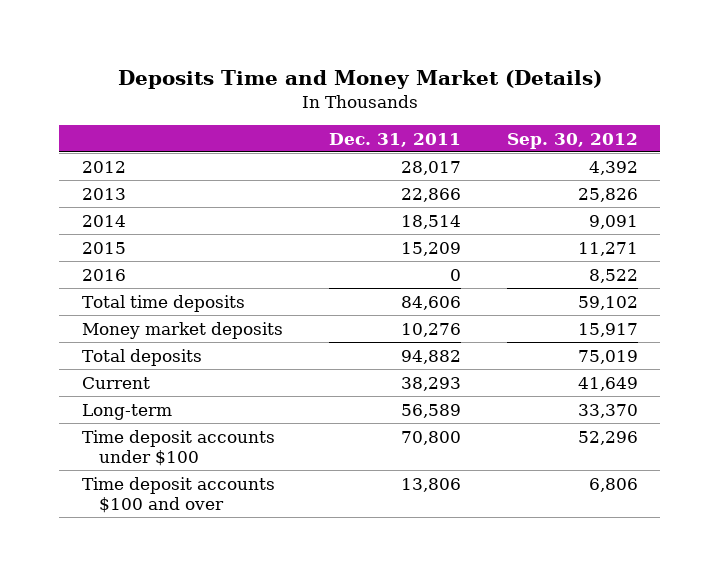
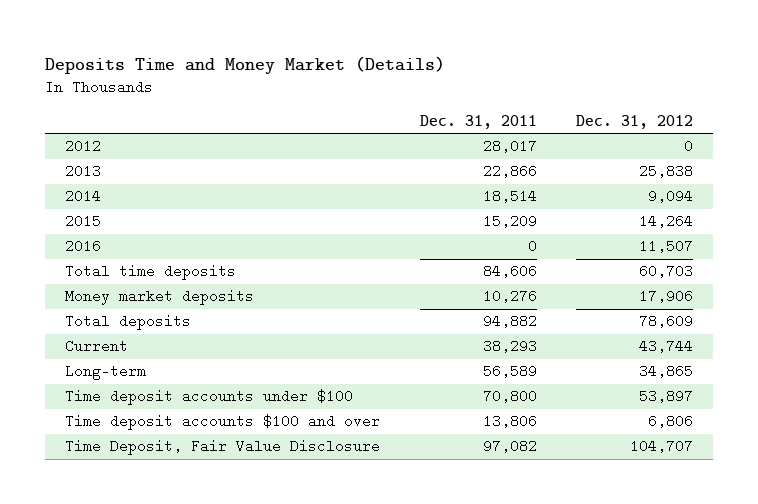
- | Dec. 31, 2011 | Sep. 30, 2012
+ | Dec. 31, 2011 | Dec. 31, 2012
+ Time Deposit, Fair Value Disclosure | 97,082 | 104,707

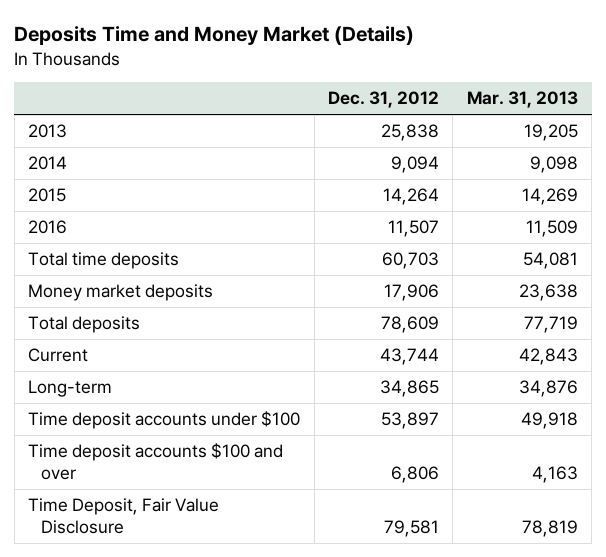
- | Dec. 31, 2011 | Dec. 31, 2012
+ | Dec. 31, 2012 | Mar. 31, 2013
- 2012 | 28,017 | 0
- Time Deposit, Fair Value Disclosure | 97,082 | 104,707
+ Time Deposit, Fair Value Disclosure | 79,581 | 78,819

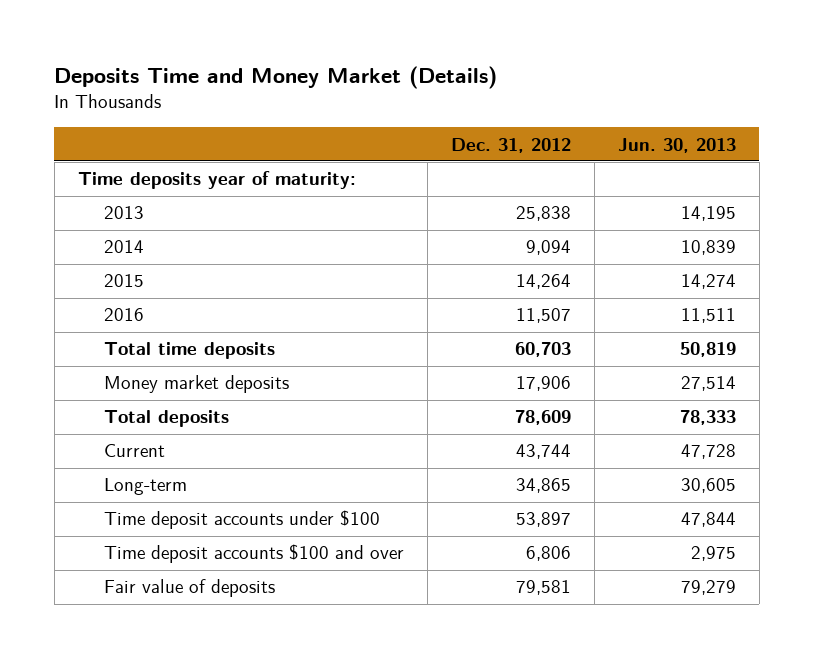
- | Dec. 31, 2012 | Mar. 31, 2013
+ | Dec. 31, 2012 | Jun. 30, 2013
+ Time deposits year of maturity:
- Time Deposit, Fair Value Disclosure | 79,581 | 78,819
+ Fair value of deposits | 79,581 | 79,279

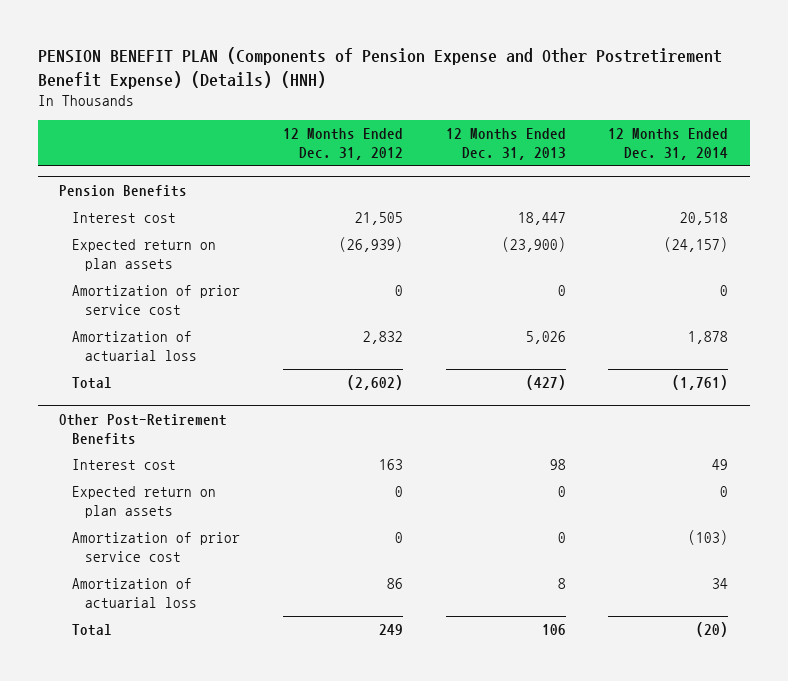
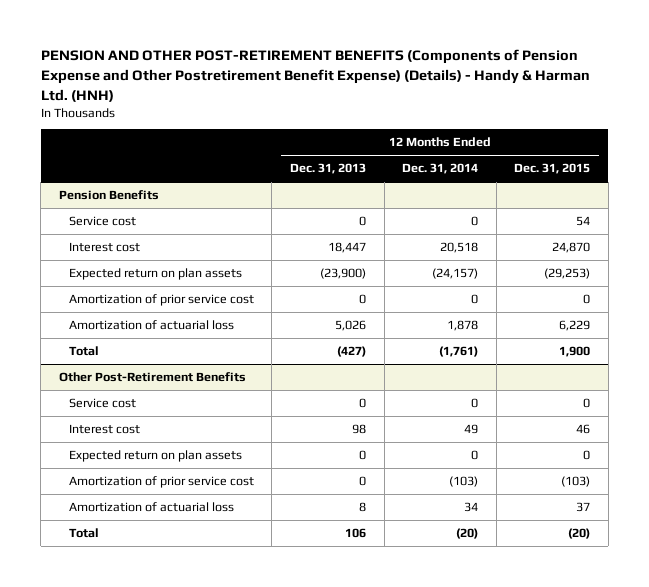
- PENSION BENEFIT PLAN (Components of Pension Expense and Other Postretirement Benefit Expense) (Details) (HNH)
+ PENSION AND OTHER POST-RETIREMENT BENEFITS (Components of Pension Expense and Other Postretirement Benefit Expense) (Details) - Handy & Harman Ltd. (HNH)
- | 12 Months Ended Dec. 31, 2012 | 12 Months Ended Dec. 31, 2013 | 12 Months Ended Dec. 31, 2014
+ | 12 Months Ended Dec. 31, 2013 | 12 Months Ended Dec. 31, 2014 | 12 Months Ended Dec. 31, 2015
@ Pension Benefits
+ Service cost | 0 | 0 | 54
@ Other Post-Retirement Benefits
+ Service cost | 0 | 0 | 0

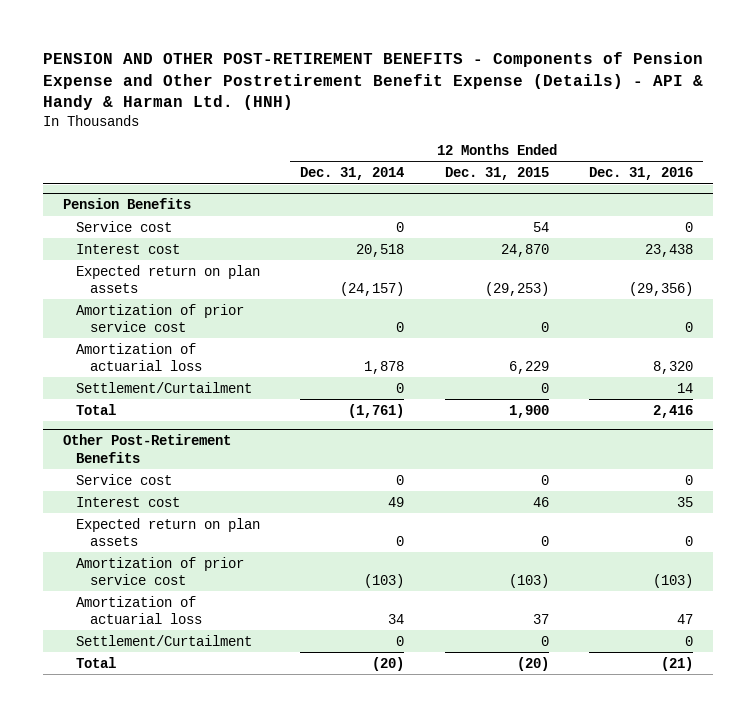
- PENSION AND OTHER POST-RETIREMENT BENEFITS (Components of Pension Expense and Other Postretirement Benefit Expense) (Details) - Handy & Harman Ltd. (HNH)
+ PENSION AND OTHER POST-RETIREMENT BENEFITS - Components of Pension Expense and Other Postretirement Benefit Expense (Details) - API & Handy & Harman Ltd. (HNH)
- | 12 Months Ended Dec. 31, 2013 | 12 Months Ended Dec. 31, 2014 | 12 Months Ended Dec. 31, 2015
+ | 12 Months Ended Dec. 31, 2014 | 12 Months Ended Dec. 31, 2015 | 12 Months Ended Dec. 31, 2016
@ Pension Benefits
+ Settlement/Curtailment | 0 | 0 | 14
@ Other Post-Retirement Benefits
+ Settlement/Curtailment | 0 | 0 | 0

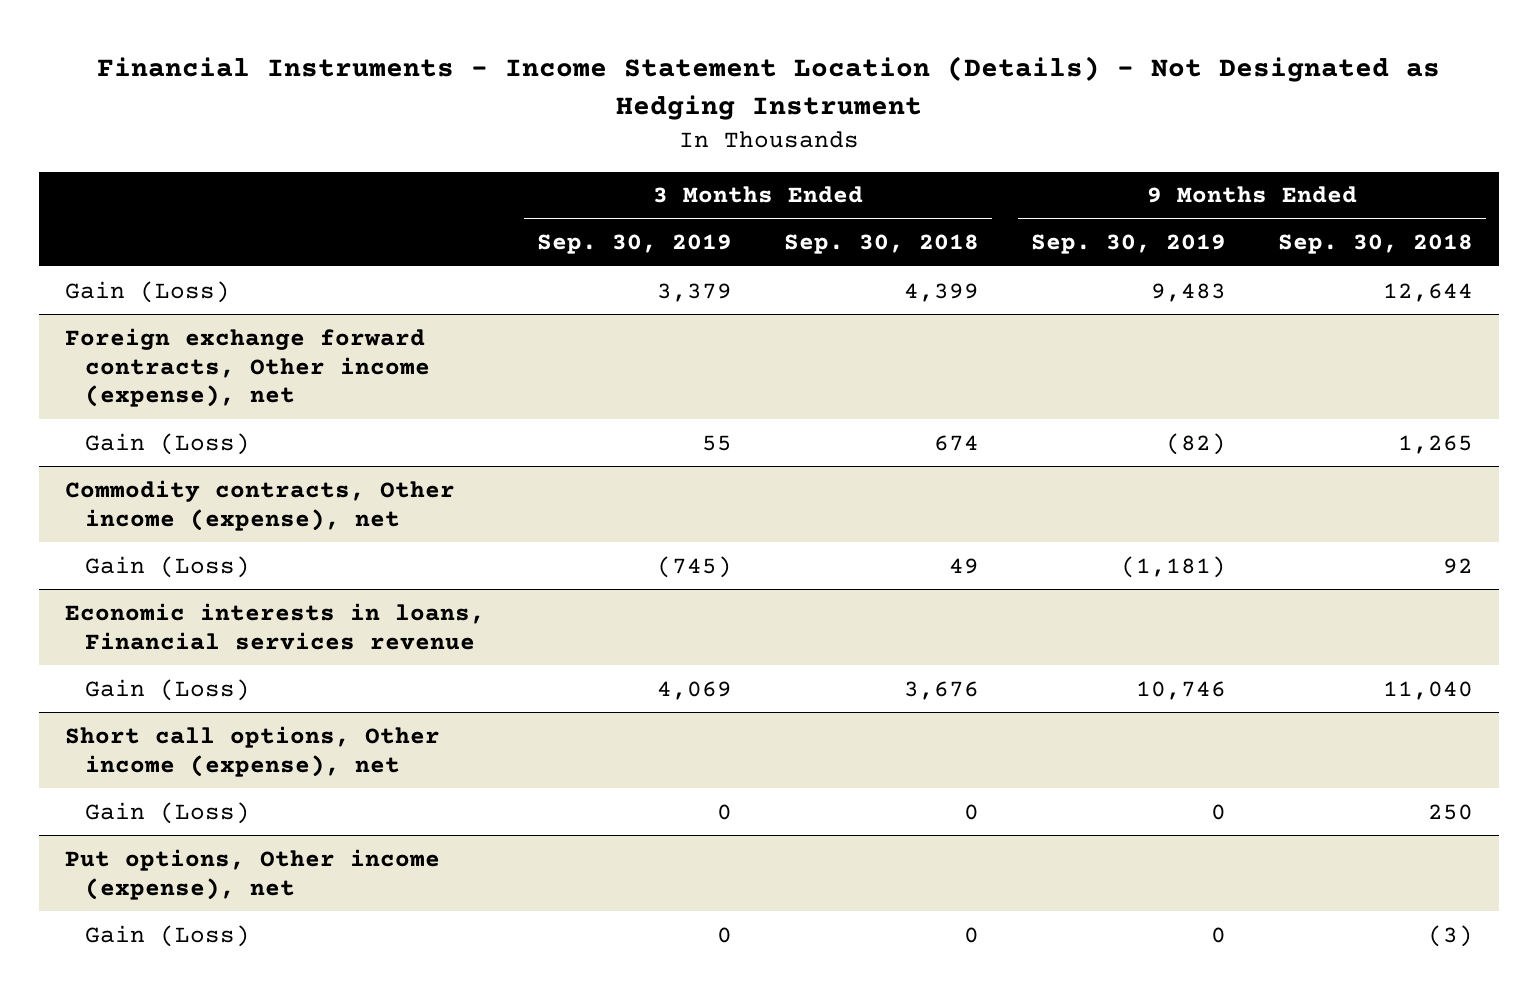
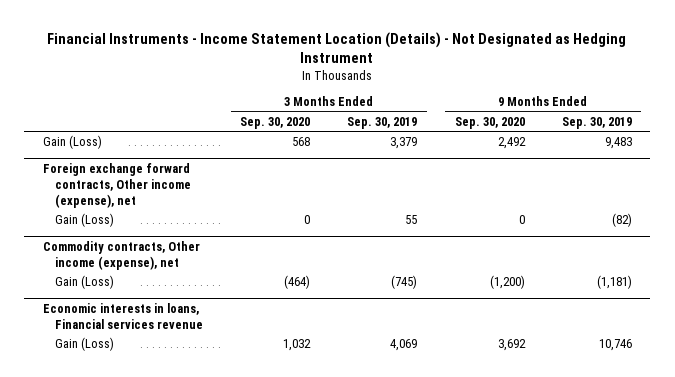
- | 3 Months Ended Sep. 30, 2019 | 3 Months Ended Sep. 30, 2018 | 9 Months Ended Sep. 30, 2019 | 9 Months Ended Sep. 30, 2018
+ | 3 Months Ended Sep. 30, 2020 | 3 Months Ended Sep. 30, 2019 | 9 Months Ended Sep. 30, 2020 | 9 Months Ended Sep. 30, 2019
- Short call options, Other income (expense), net
- Gain (Loss) | 0 | 0 | 0 | 250
- Put options, Other income (expense), net
- Gain (Loss) | 0 | 0 | 0 | (3)

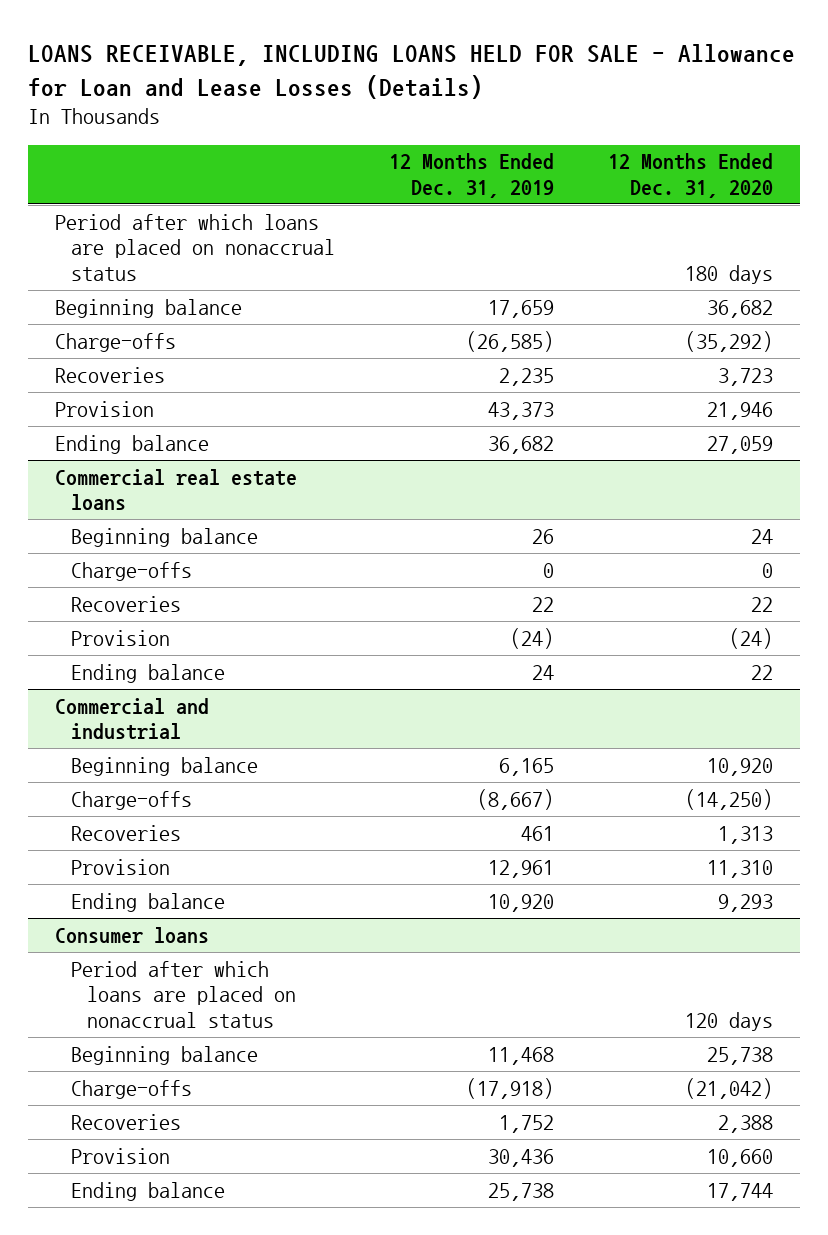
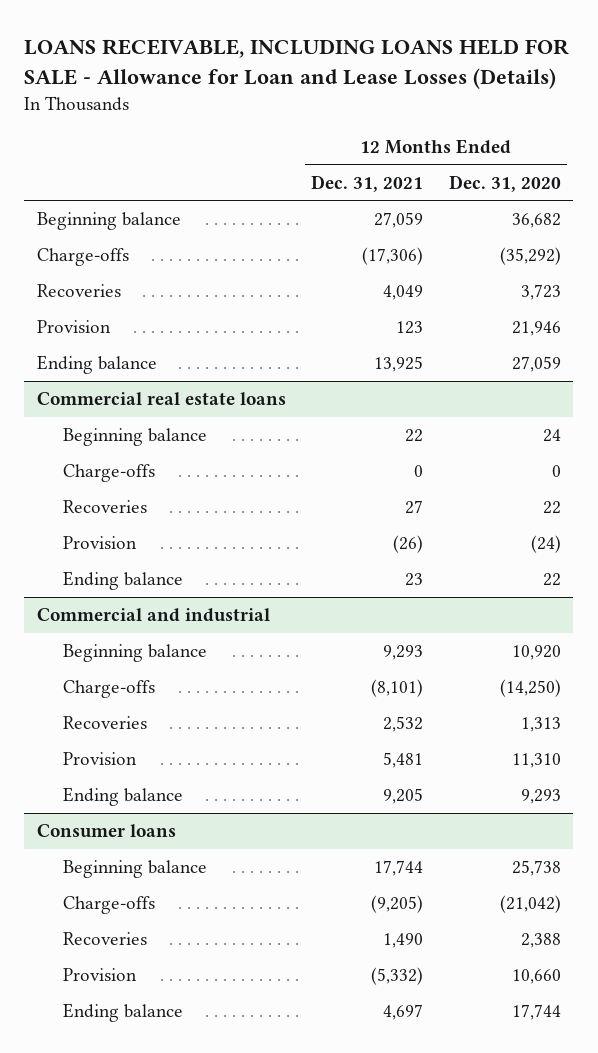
- | 12 Months Ended Dec. 31, 2019 | 12 Months Ended Dec. 31, 2020
+ | 12 Months Ended Dec. 31, 2021 | 12 Months Ended Dec. 31, 2020
- Period after which loans are placed on nonaccrual status | | 180 days
@ Consumer loans
- Period after which loans are placed on nonaccrual status | | 120 days

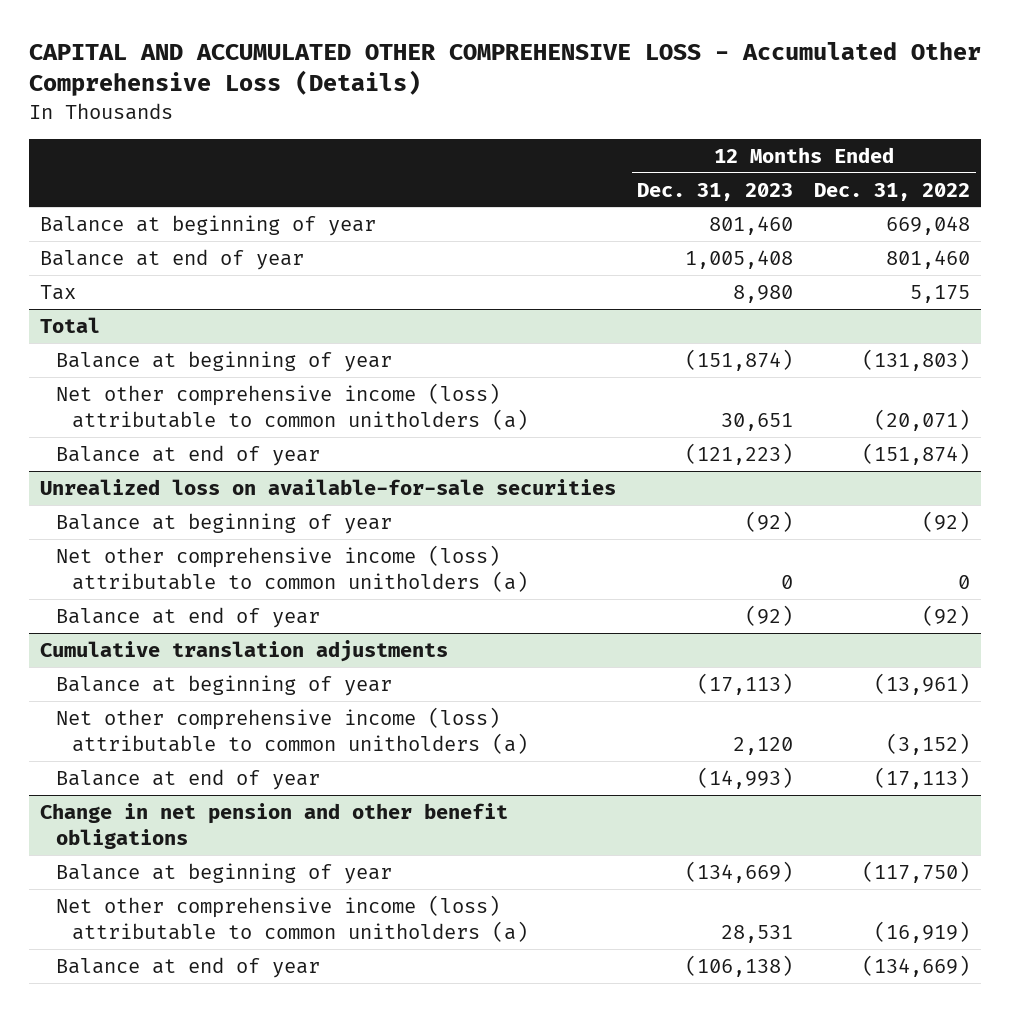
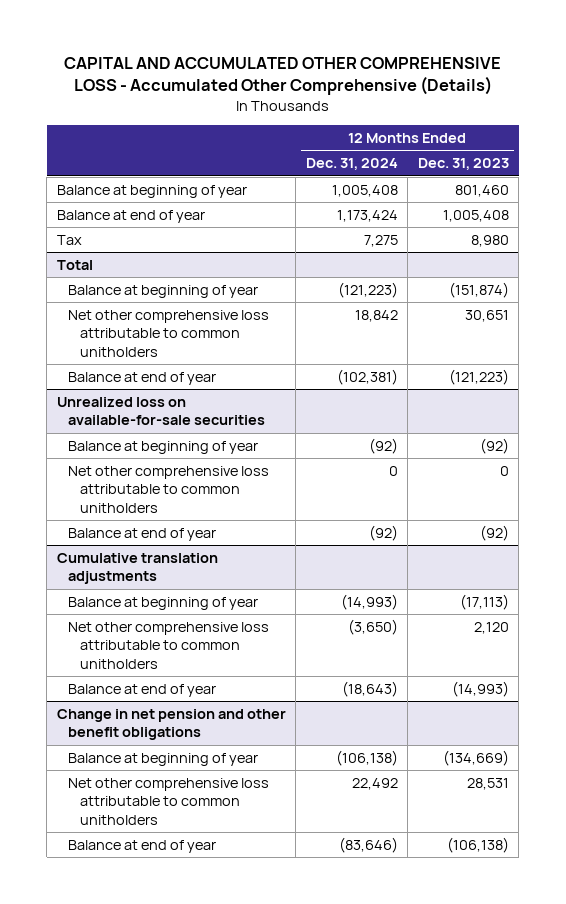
- CAPITAL AND ACCUMULATED OTHER COMPREHENSIVE LOSS - Accumulated Other Comprehensive Loss (Details)
+ CAPITAL AND ACCUMULATED OTHER COMPREHENSIVE LOSS - Accumulated Other Comprehensive (Details)
- | 12 Months Ended Dec. 31, 2023 | 12 Months Ended Dec. 31, 2022
+ | 12 Months Ended Dec. 31, 2024 | 12 Months Ended Dec. 31, 2023
@ Total
- Net other comprehensive income (loss) attributable to common unitholders (a) | 30,651 | (20,071)
+ Net other comprehensive loss attributable to common unitholders | 18,842 | 30,651
@ Unrealized loss on available-for-sale securities
- Net other comprehensive income (loss) attributable to common unitholders (a) | 0 | 0
+ Net other comprehensive loss attributable to common unitholders | 0 | 0
@ Cumulative translation adjustments
- Net other comprehensive income (loss) attributable to common unitholders (a) | 2,120 | (3,152)
+ Net other comprehensive loss attributable to common unitholders | (3,650) | 2,120
@ Change in net pension and other benefit obligations
- Net other comprehensive income (loss) attributable to common unitholders (a) | 28,531 | (16,919)
+ Net other comprehensive loss attributable to common unitholders | 22,492 | 28,531

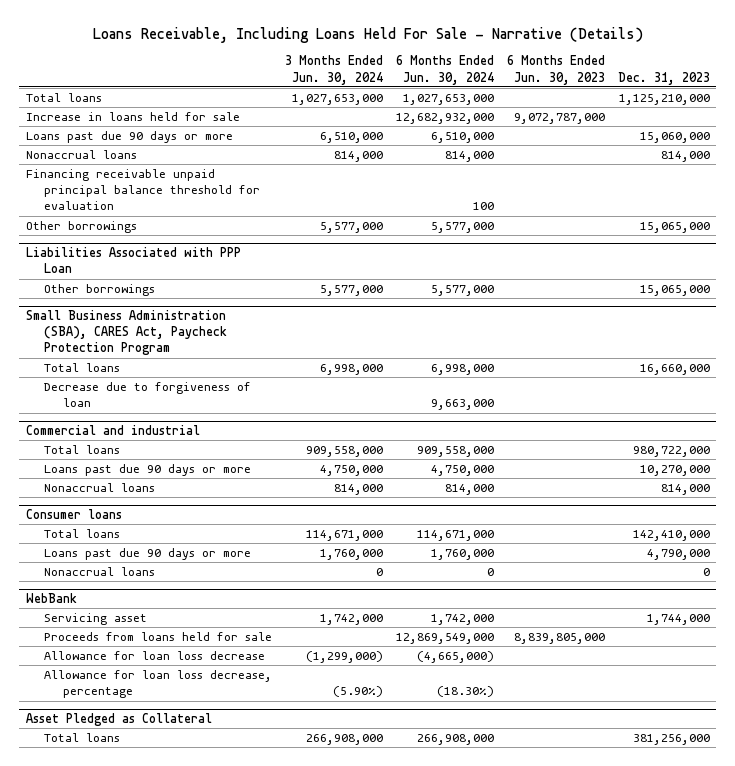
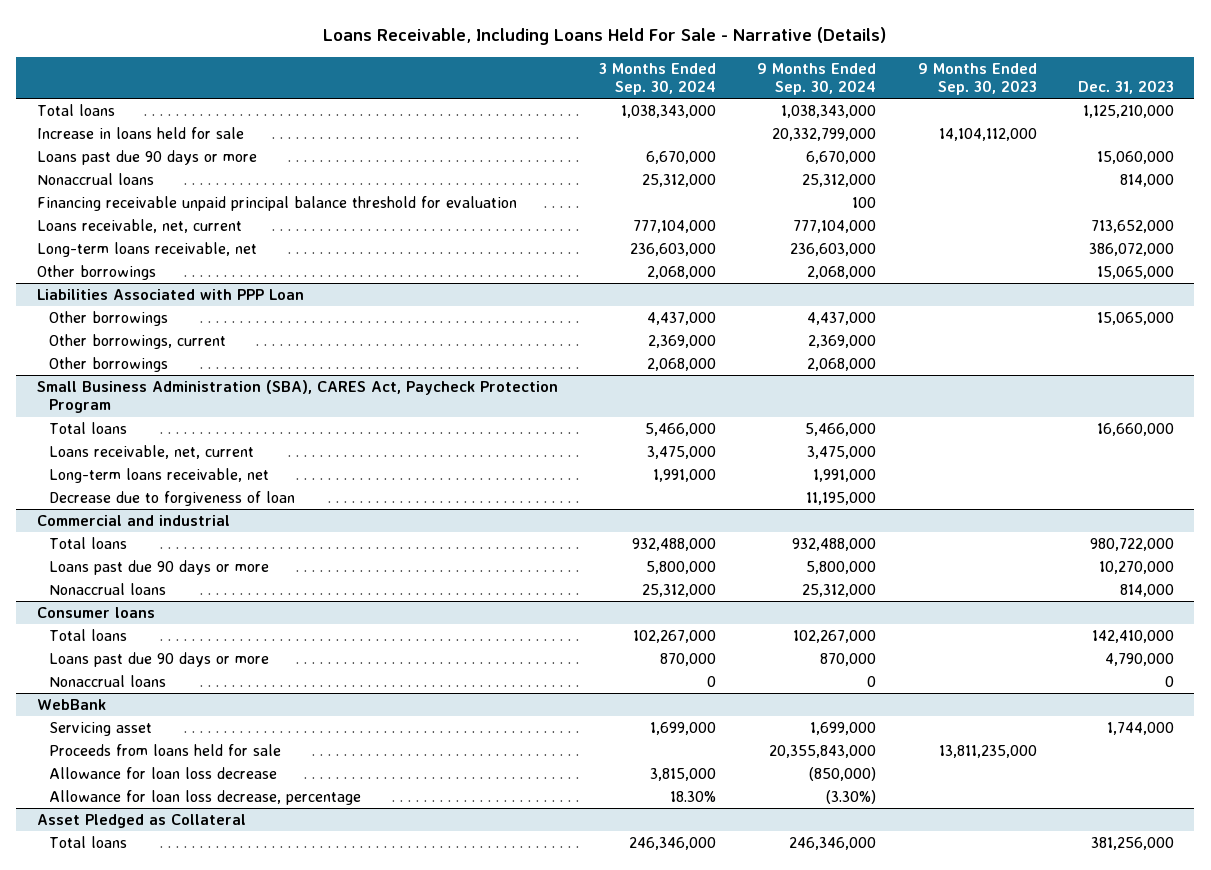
- | 3 Months Ended Jun. 30, 2024 | 6 Months Ended Jun. 30, 2024 | 6 Months Ended Jun. 30, 2023 | Dec. 31, 2023
+ | 3 Months Ended Sep. 30, 2024 | 9 Months Ended Sep. 30, 2024 | 9 Months Ended Sep. 30, 2023 | Dec. 31, 2023
+ Loans receivable, net, current | 777,104,000 | 777,104,000 | | 713,652,000
+ Long-term loans receivable, net | 236,603,000 | 236,603,000 | | 386,072,000
@ Liabilities Associated with PPP Loan
+ Other borrowings, current | 2,369,000 | 2,369,000 | |
+ Other borrowings | 2,068,000 | 2,068,000 | |
@ Small Business Administration (SBA), CARES Act, Paycheck Protection Program
+ Loans receivable, net, current | 3,475,000 | 3,475,000 | |
+ Long-term loans receivable, net | 1,991,000 | 1,991,000 | |

